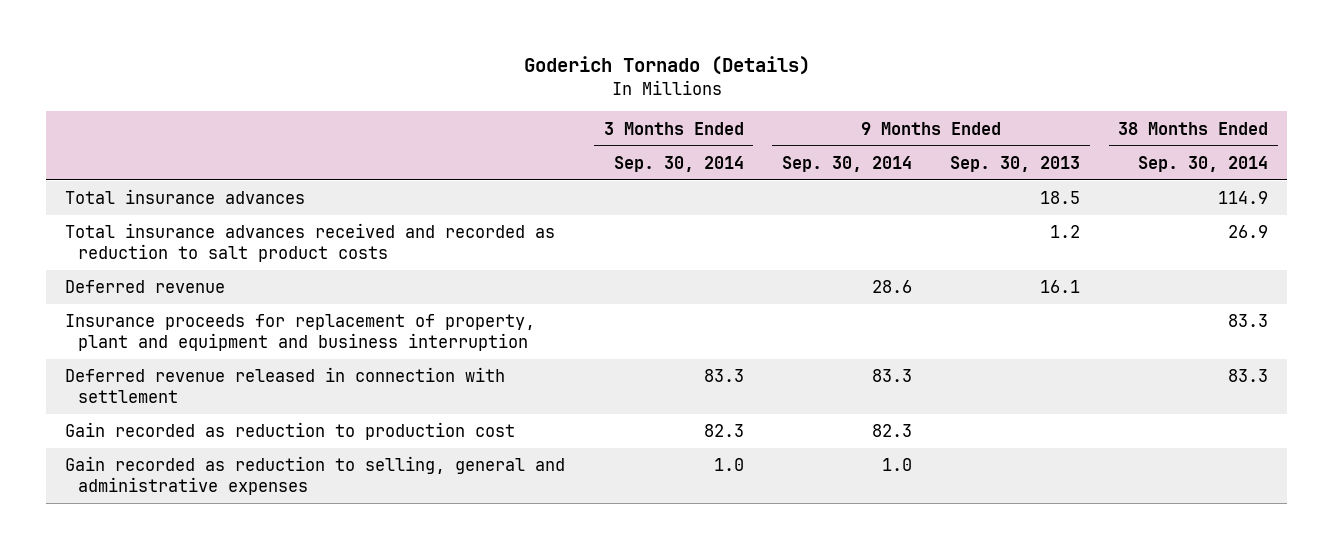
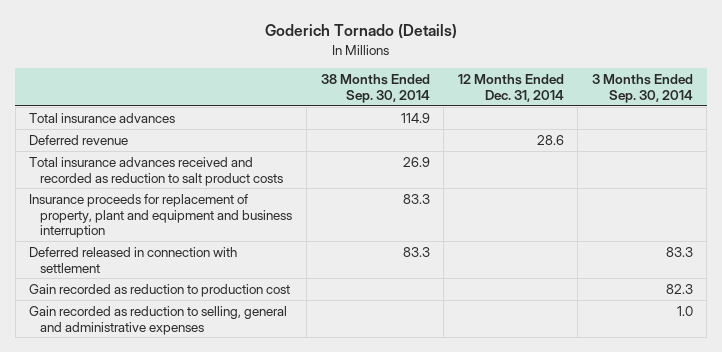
- | 3 Months Ended Sep. 30, 2014 | 9 Months Ended Sep. 30, 2014 | 9 Months Ended Sep. 30, 2013 | 38 Months Ended Sep. 30, 2014
+ | 38 Months Ended Sep. 30, 2014 | 12 Months Ended Dec. 31, 2014 | 3 Months Ended Sep. 30, 2014
moved down: Total insurance advances received and recorded as reduction to salt product costs | 26.9 | |
- Deferred revenue released in connection with settlement | 83.3 | 83.3 | | 83.3
+ Deferred released in connection with settlement | 83.3 | | 83.3

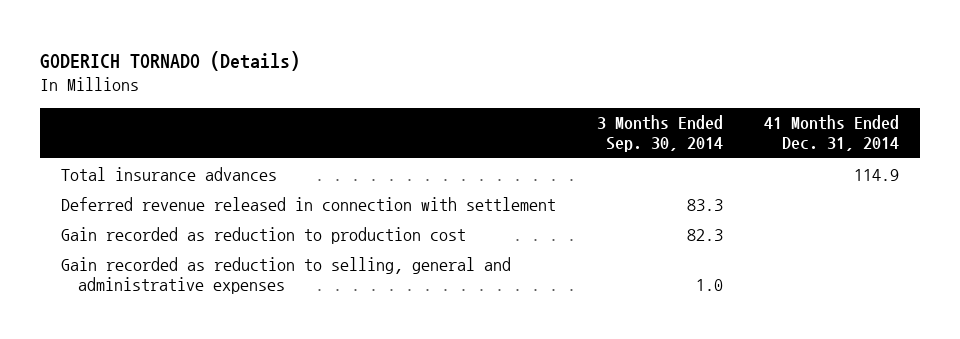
- Goderich Tornado (Details)
+ GODERICH TORNADO (Details)
- | 38 Months Ended Sep. 30, 2014 | 12 Months Ended Dec. 31, 2014 | 3 Months Ended Sep. 30, 2014
+ | 3 Months Ended Sep. 30, 2014 | 41 Months Ended Dec. 31, 2014
- Deferred revenue | | 28.6 |
- Total insurance advances received and recorded as reduction to salt product costs | 26.9 | |
- Insurance proceeds for replacement of property, plant and equipment and business interruption | 83.3 | |
- Deferred released in connection with settlement | 83.3 | | 83.3
+ Deferred revenue released in connection with settlement | 83.3 |

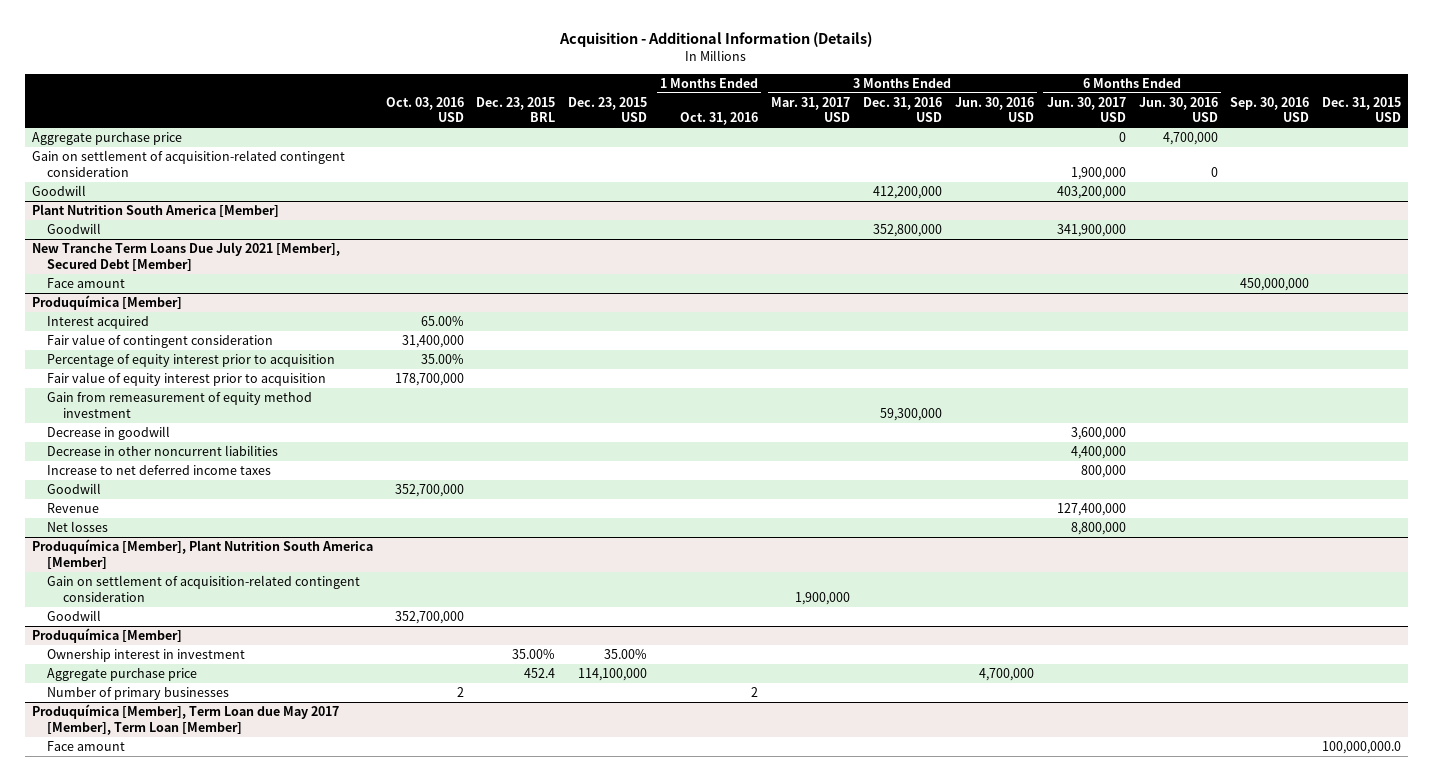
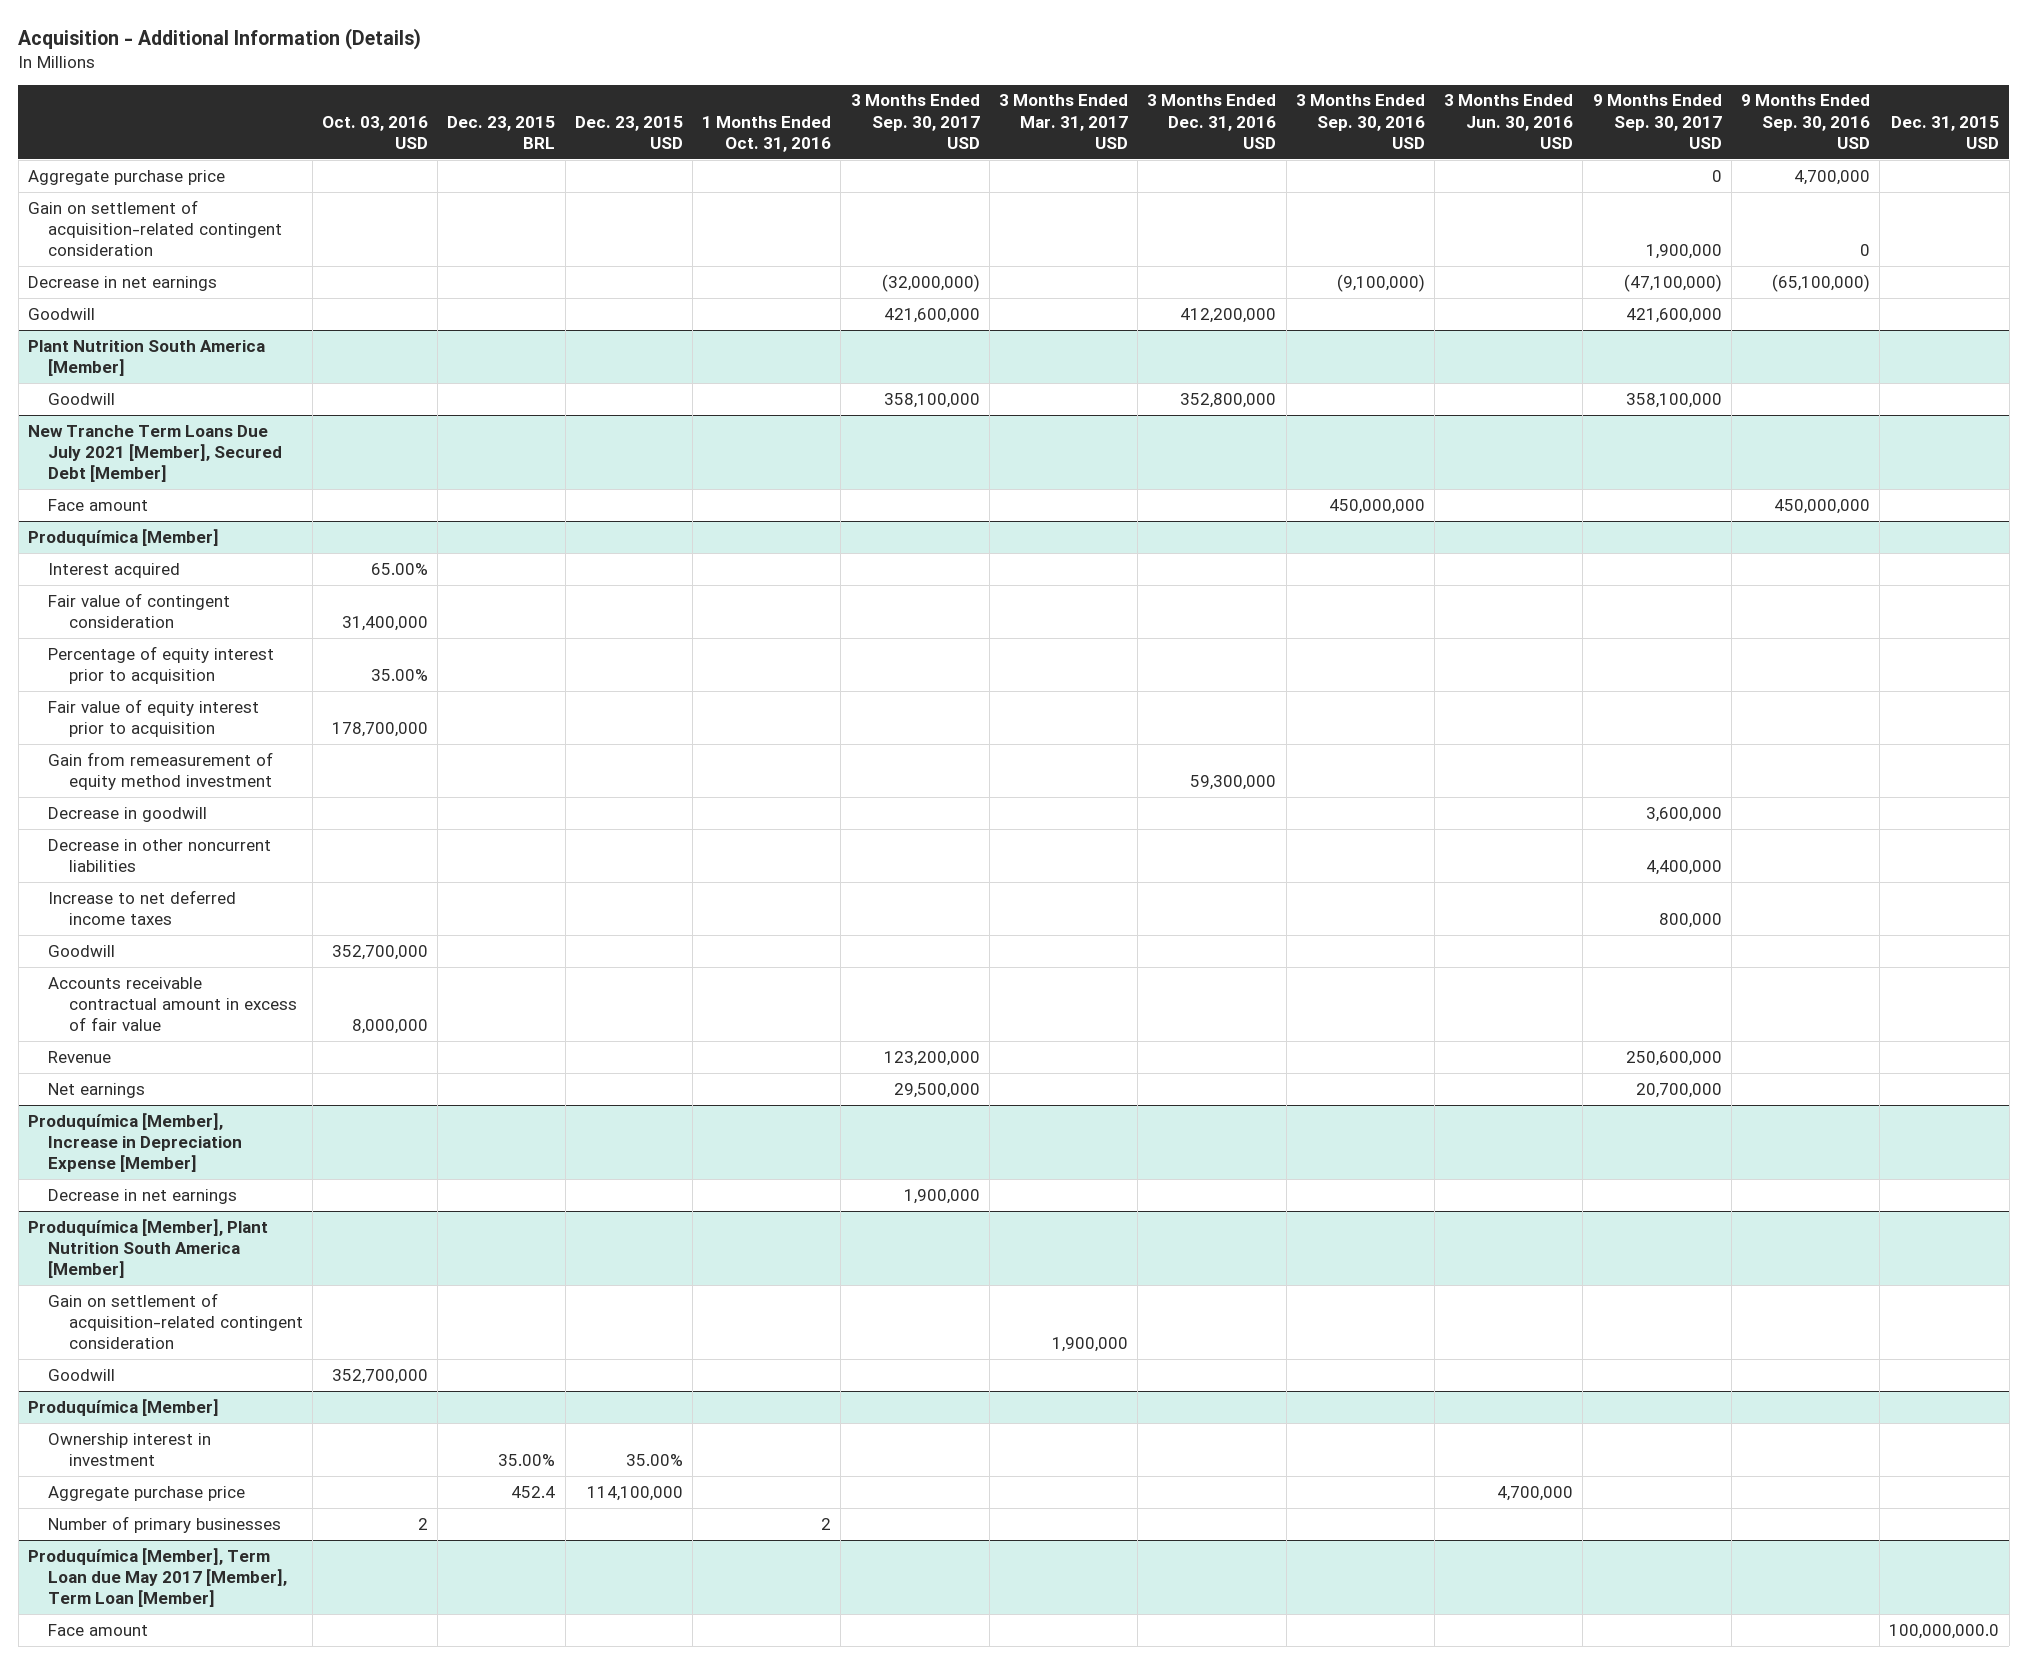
- | Oct. 03, 2016 USD | Dec. 23, 2015 BRL | Dec. 23, 2015 USD | 1 Months Ended Oct. 31, 2016 | 3 Months Ended Mar. 31, 2017 USD | 3 Months Ended Dec. 31, 2016 USD | 3 Months Ended Jun. 30, 2016 USD | 6 Months Ended Jun. 30, 2017 USD | 6 Months Ended Jun. 30, 2016 USD | Sep. 30, 2016 USD | Dec. 31, 2015 USD
+ | Oct. 03, 2016 USD | Dec. 23, 2015 BRL | Dec. 23, 2015 USD | 1 Months Ended Oct. 31, 2016 | 3 Months Ended Sep. 30, 2017 USD | 3 Months Ended Mar. 31, 2017 USD | 3 Months Ended Dec. 31, 2016 USD | 3 Months Ended Sep. 30, 2016 USD | 3 Months Ended Jun. 30, 2016 USD | 9 Months Ended Sep. 30, 2017 USD | 9 Months Ended Sep. 30, 2016 USD | Dec. 31, 2015 USD
+ Decrease in net earnings | | | | | (32,000,000) | | | (9,100,000) | | (47,100,000) | (65,100,000) |
@ Produquímica [Member]
+ Accounts receivable contractual amount in excess of fair value | 8,000,000 | | | | | | | | | | |
- Net losses | | | | | | | | 8,800,000 | | |
+ Net earnings | | | | | 29,500,000 | | | | | 20,700,000 | |
+ Produquímica [Member], Increase in Depreciation Expense [Member]
+ Decrease in net earnings | | | | | 1,900,000 | | | | | | |

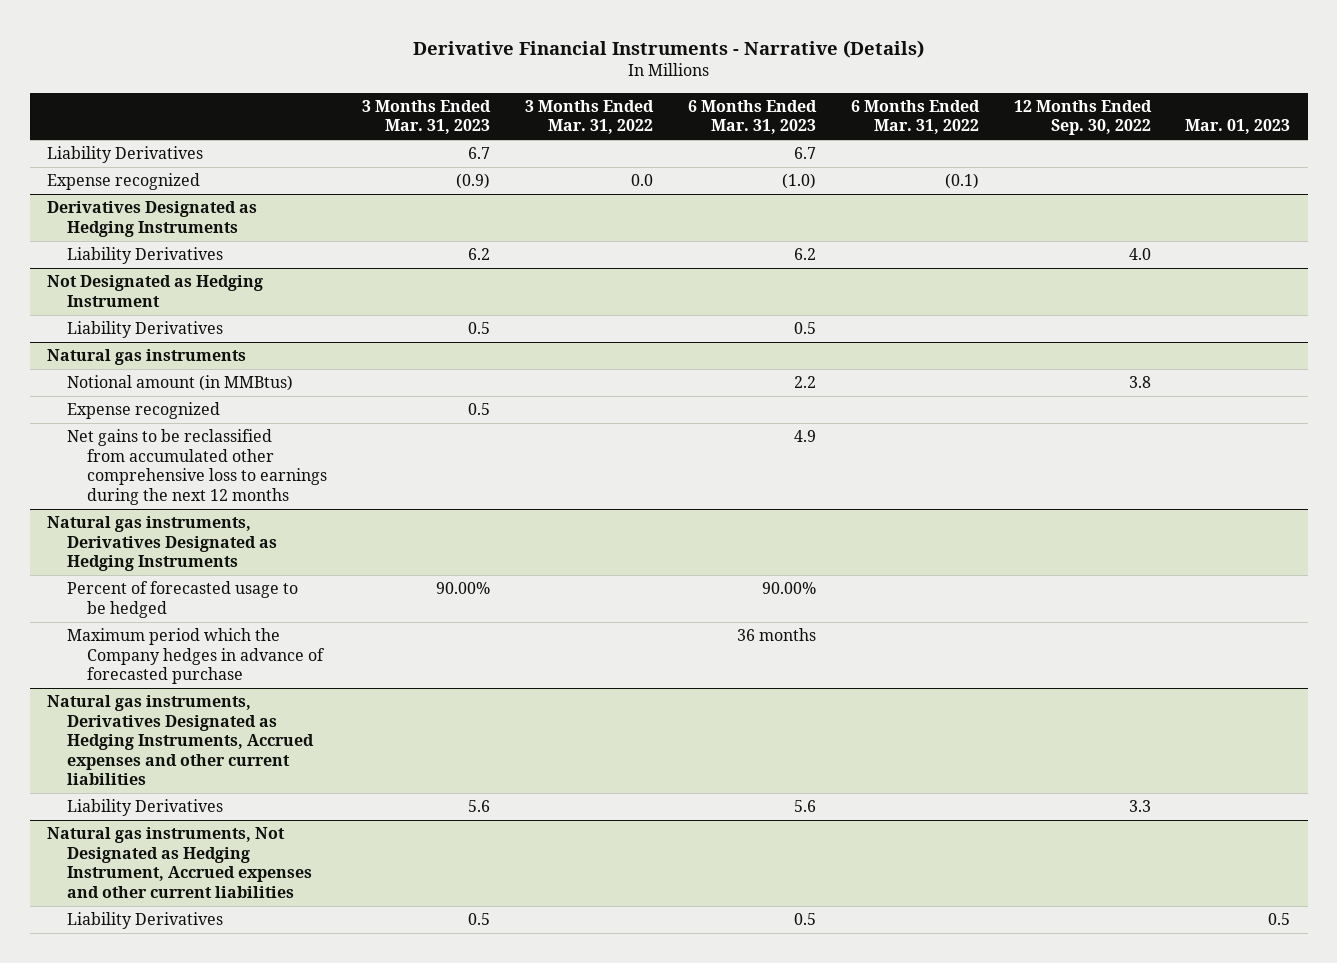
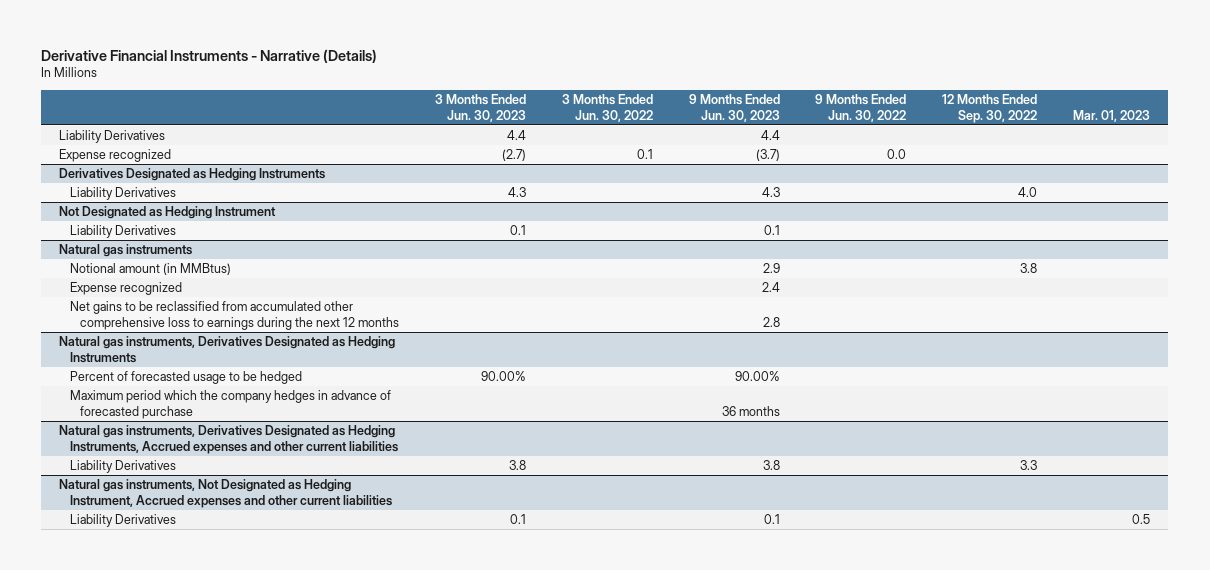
- | 3 Months Ended Mar. 31, 2023 | 3 Months Ended Mar. 31, 2022 | 6 Months Ended Mar. 31, 2023 | 6 Months Ended Mar. 31, 2022 | 12 Months Ended Sep. 30, 2022 | Mar. 01, 2023
+ | 3 Months Ended Jun. 30, 2023 | 3 Months Ended Jun. 30, 2022 | 9 Months Ended Jun. 30, 2023 | 9 Months Ended Jun. 30, 2022 | 12 Months Ended Sep. 30, 2022 | Mar. 01, 2023
@ Natural gas instruments, Derivatives Designated as Hedging Instruments
- Maximum period which the Company hedges in advance of forecasted purchase | | | 36 months | | |
+ Maximum period which the company hedges in advance of forecasted purchase | | | 36 months | | |

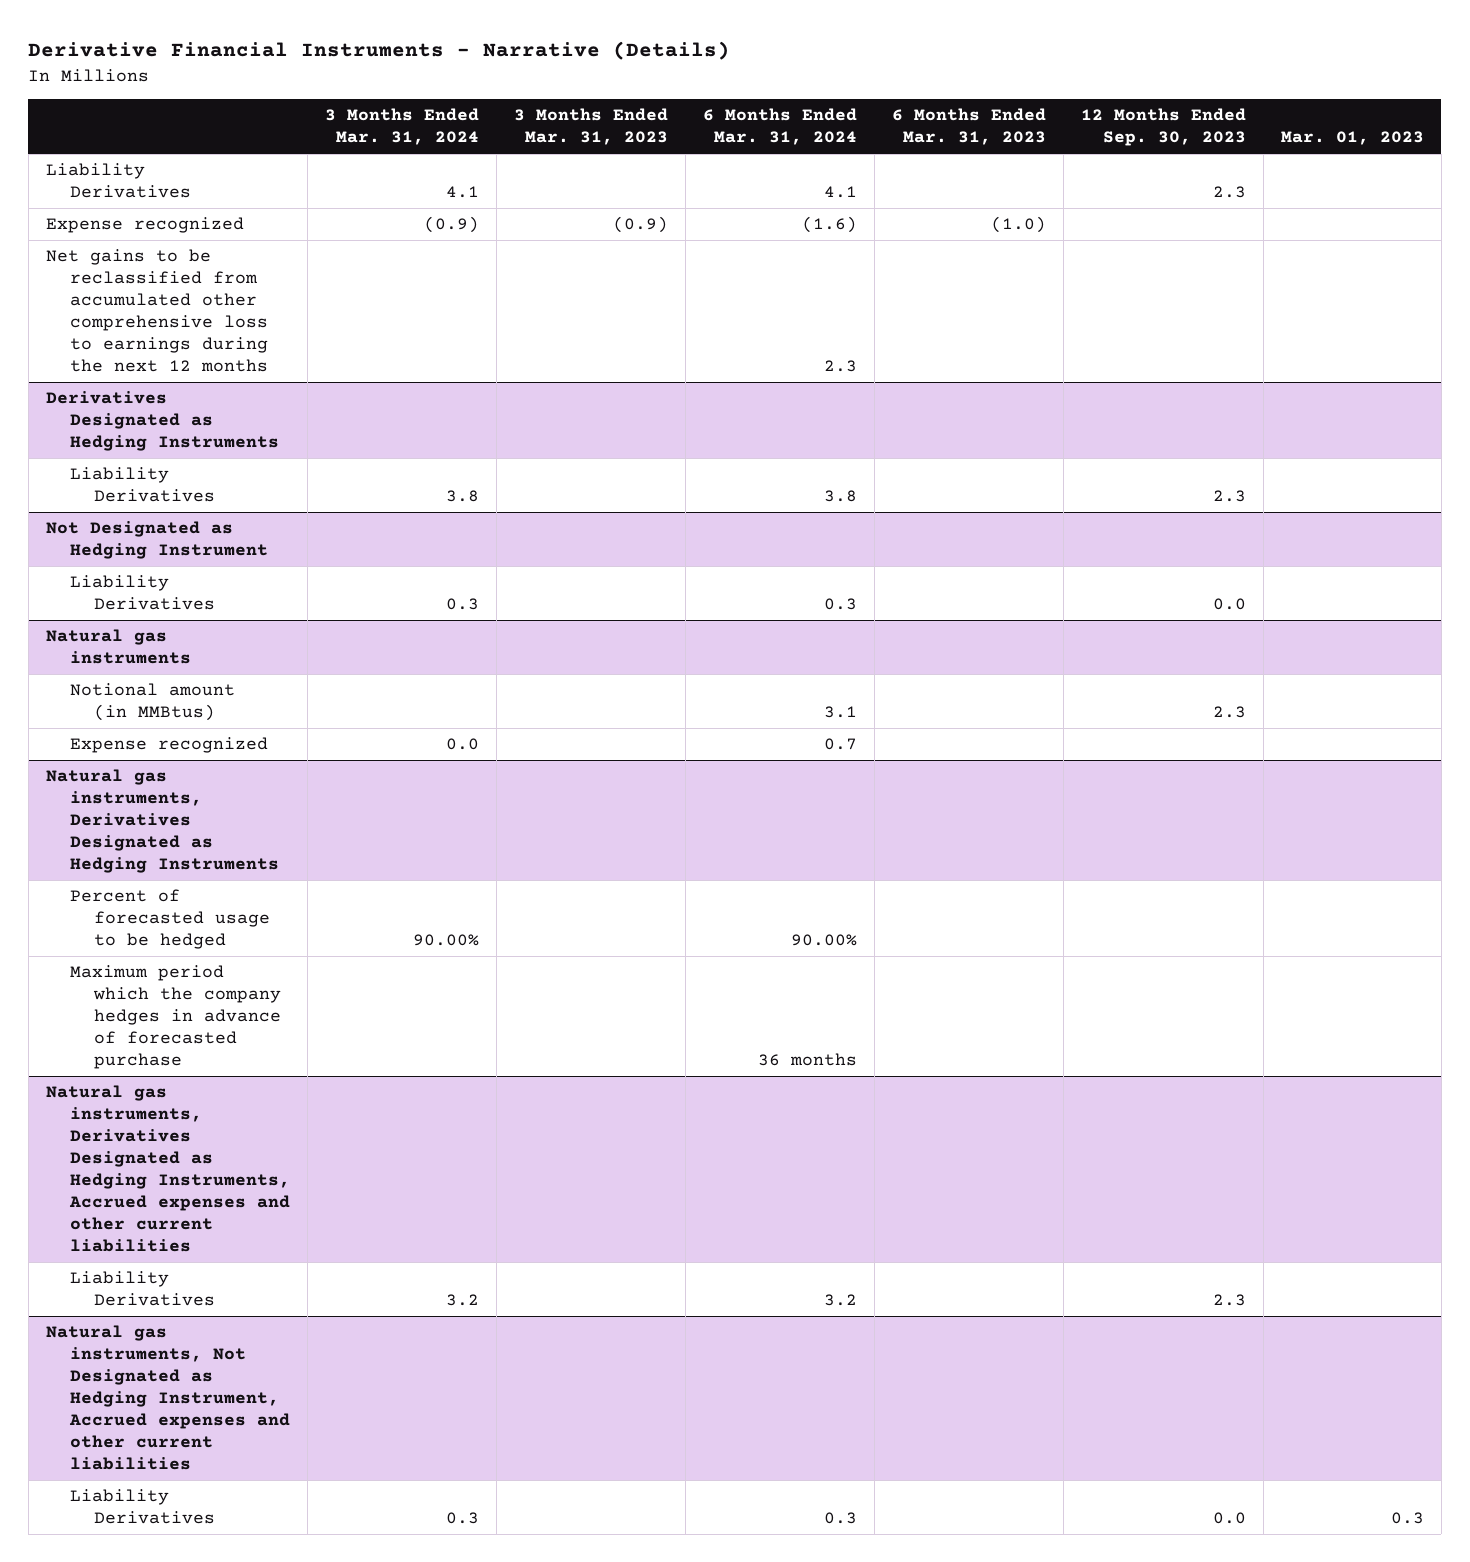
- | 3 Months Ended Jun. 30, 2023 | 3 Months Ended Jun. 30, 2022 | 9 Months Ended Jun. 30, 2023 | 9 Months Ended Jun. 30, 2022 | 12 Months Ended Sep. 30, 2022 | Mar. 01, 2023
+ | 3 Months Ended Mar. 31, 2024 | 3 Months Ended Mar. 31, 2023 | 6 Months Ended Mar. 31, 2024 | 6 Months Ended Mar. 31, 2023 | 12 Months Ended Sep. 30, 2023 | Mar. 01, 2023
+ Net gains to be reclassified from accumulated other comprehensive loss to earnings during the next 12 months | | | 2.3 | | |
@ Natural gas instruments
- Net gains to be reclassified from accumulated other comprehensive loss to earnings during the next 12 months | | | 2.8 | | |
@ Natural gas instruments, Not Designated as Hedging Instrument, Accrued expenses and other current liabilities
- Liability Derivatives | 0.1 | | 0.1 | | | 0.5
+ Liability Derivatives | 0.3 | | 0.3 | | 0.0 | 0.3

